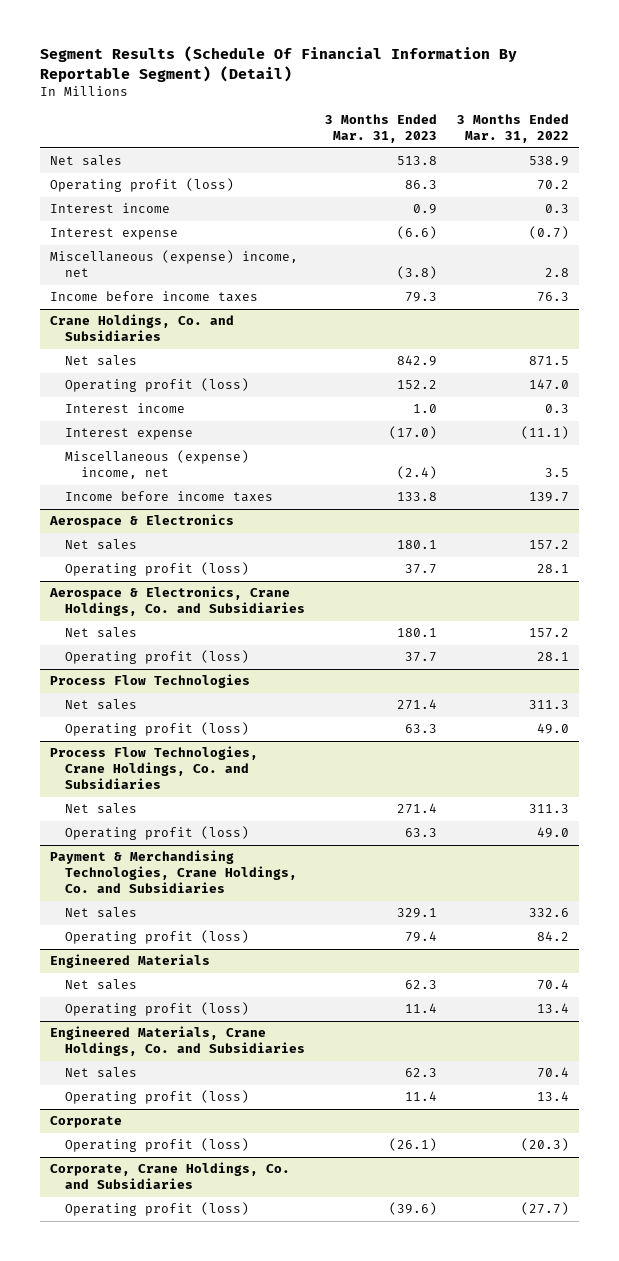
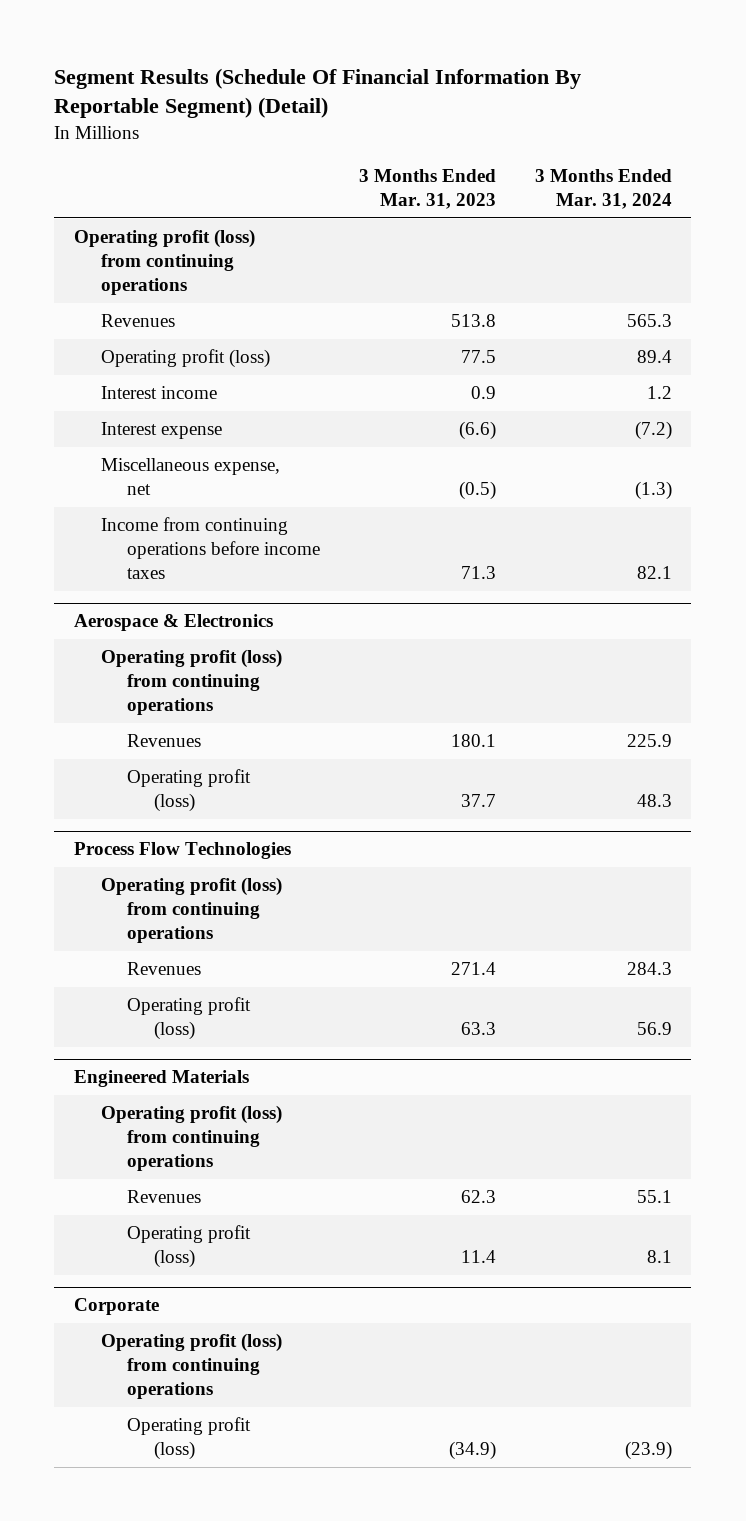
- | 3 Months Ended Mar. 31, 2023 | 3 Months Ended Mar. 31, 2022
+ | 3 Months Ended Mar. 31, 2023 | 3 Months Ended Mar. 31, 2024
- Net sales | 513.8 | 538.9
- Operating profit (loss) | 86.3 | 70.2
+ Operating profit (loss) from continuing operations
+ Revenues | 513.8 | 565.3
+ Operating profit (loss) | 77.5 | 89.4
- Miscellaneous (expense) income, net | (3.8) | 2.8
- Income before income taxes | 79.3 | 76.3
- Crane Holdings, Co. and Subsidiaries
- Net sales | 842.9 | 871.5
- Operating profit (loss) | 152.2 | 147.0
- Interest income | 1.0 | 0.3
- Interest expense | (17.0) | (11.1)
- Miscellaneous (expense) income, net | (2.4) | 3.5
- Income before income taxes | 133.8 | 139.7
+ Miscellaneous expense, net | (0.5) | (1.3)
+ Income from continuing operations before income taxes | 71.3 | 82.1
@ Aerospace & Electronics
- Net sales | 180.1 | 157.2
- Operating profit (loss) | 37.7 | 28.1
- Aerospace & Electronics, Crane Holdings, Co. and Subsidiaries
- Net sales | 180.1 | 157.2
@ Aerospace & Electronics
+ Operating profit (loss) from continuing operations
+ Revenues | 180.1 | 225.9
@ Process Flow Technologies
- Net sales | 271.4 | 311.3
- Operating profit (loss) | 63.3 | 49.0
- Process Flow Technologies, Crane Holdings, Co. and Subsidiaries
- Net sales | 271.4 | 311.3
@ Process Flow Technologies
+ Operating profit (loss) from continuing operations
+ Revenues | 271.4 | 284.3
- Payment & Merchandising Technologies, Crane Holdings, Co. and Subsidiaries
- Net sales | 329.1 | 332.6
- Operating profit (loss) | 79.4 | 84.2
@ Engineered Materials
- Net sales | 62.3 | 70.4
- Operating profit (loss) | 11.4 | 13.4
- Engineered Materials, Crane Holdings, Co. and Subsidiaries
- Net sales | 62.3 | 70.4
@ Engineered Materials
+ Operating profit (loss) from continuing operations
+ Revenues | 62.3 | 55.1
@ Corporate
- Operating profit (loss) | (26.1) | (20.3)
- Corporate, Crane Holdings, Co. and Subsidiaries
- Operating profit (loss) | (39.6) | (27.7)
@ Corporate
+ Operating profit (loss) from continuing operations
+ Operating profit (loss) | (34.9) | (23.9)

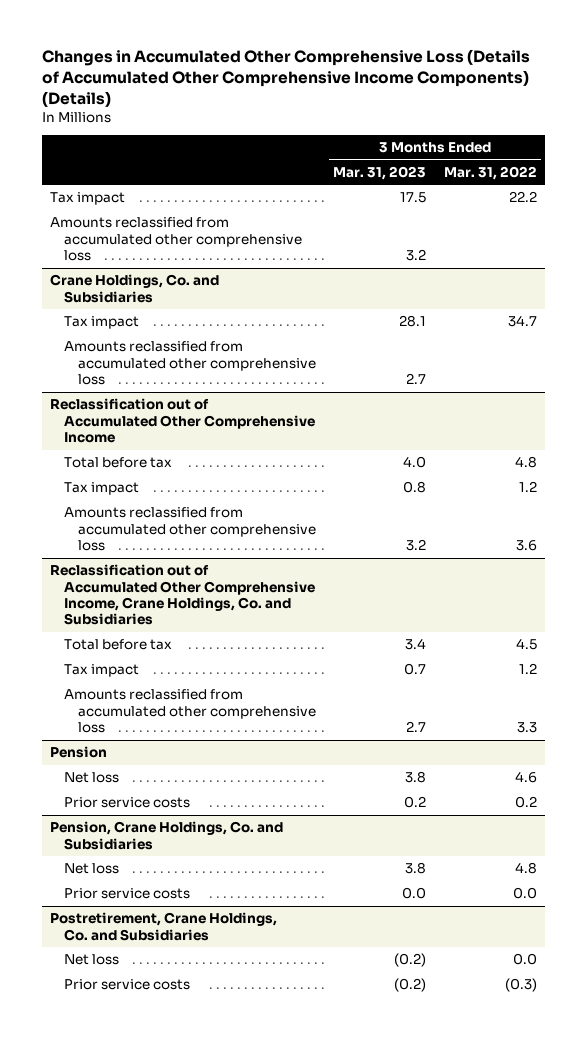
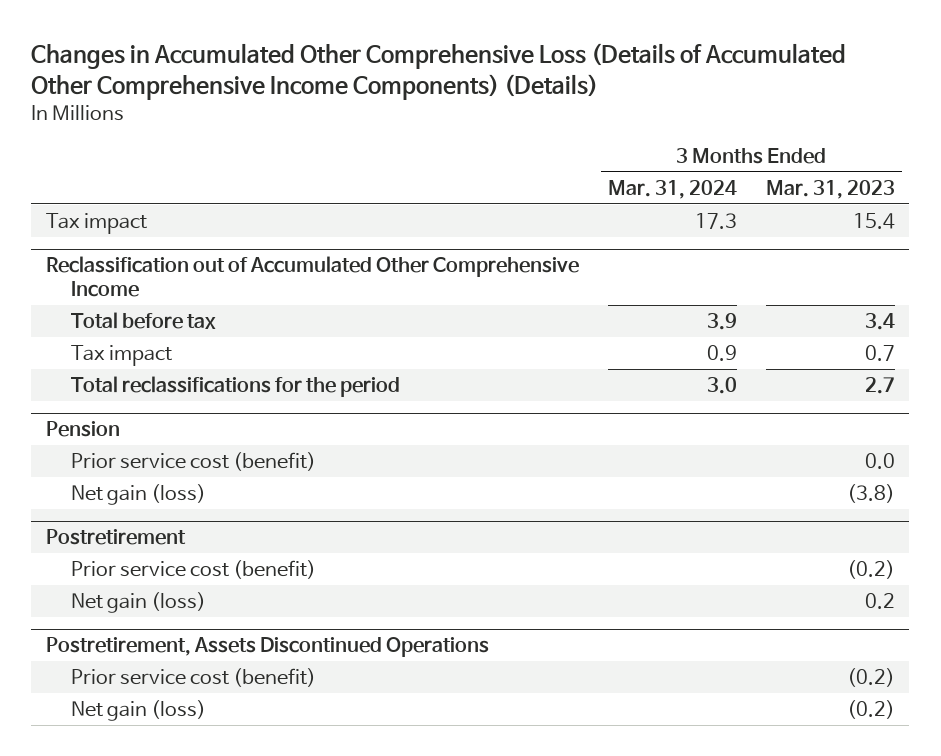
- | 3 Months Ended Mar. 31, 2023 | 3 Months Ended Mar. 31, 2022
+ | 3 Months Ended Mar. 31, 2024 | 3 Months Ended Mar. 31, 2023
- Tax impact | 17.5 | 22.2
- Amounts reclassified from accumulated other comprehensive loss | 3.2 |
- Crane Holdings, Co. and Subsidiaries
- Tax impact | 28.1 | 34.7
- Amounts reclassified from accumulated other comprehensive loss | 2.7 |
+ Tax impact | 17.3 | 15.4
@ Reclassification out of Accumulated Other Comprehensive Income
- Total before tax | 4.0 | 4.8
- Tax impact | 0.8 | 1.2
- Amounts reclassified from accumulated other comprehensive loss | 3.2 | 3.6
- Reclassification out of Accumulated Other Comprehensive Income, Crane Holdings, Co. and Subsidiaries
- Amounts reclassified from accumulated other comprehensive loss | 2.7 | 3.3
@ Reclassification out of Accumulated Other Comprehensive Income
+ Total reclassifications for the period | 3.0 | 2.7
@ Pension
- Net loss | 3.8 | 4.6
- Prior service costs | 0.2 | 0.2
- Pension, Crane Holdings, Co. and Subsidiaries
- Net loss | 3.8 | 4.8
- Prior service costs | 0.0 | 0.0
- Postretirement, Crane Holdings, Co. and Subsidiaries
- Net loss | (0.2) | 0.0
- Prior service costs | (0.2) | (0.3)
@ Pension
+ Prior service cost (benefit) | | 0.0
+ Net gain (loss) | | (3.8)
+ Postretirement
+ Prior service cost (benefit) | | (0.2)
+ Net gain (loss) | | 0.2
+ Postretirement, Assets Discontinued Operations
+ Prior service cost (benefit) | | (0.2)
+ Net gain (loss) | | (0.2)

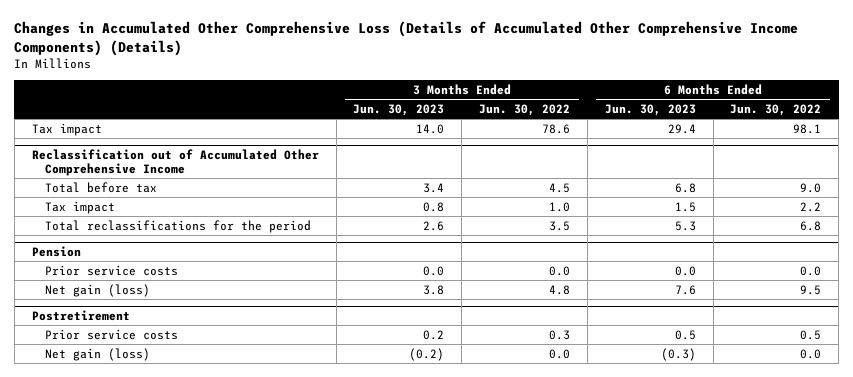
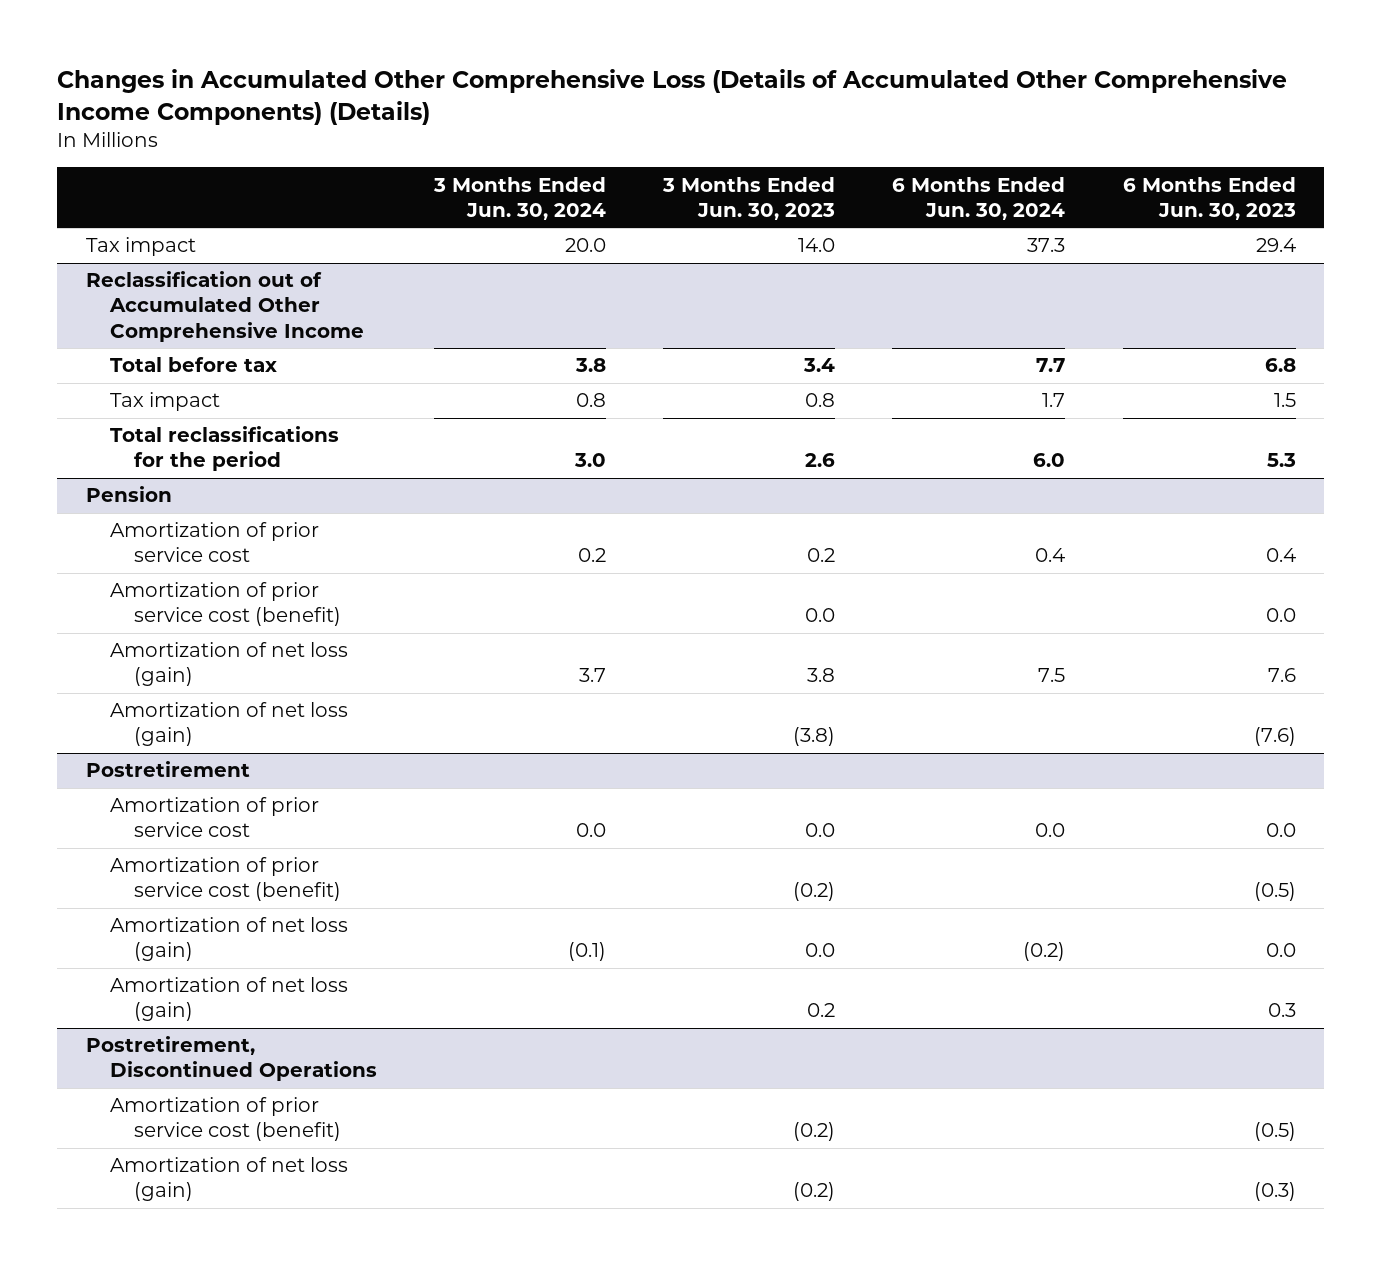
- | 3 Months Ended Jun. 30, 2023 | 3 Months Ended Jun. 30, 2022 | 6 Months Ended Jun. 30, 2023 | 6 Months Ended Jun. 30, 2022
+ | 3 Months Ended Jun. 30, 2024 | 3 Months Ended Jun. 30, 2023 | 6 Months Ended Jun. 30, 2024 | 6 Months Ended Jun. 30, 2023
@ Pension
- Prior service costs | 0.0 | 0.0 | 0.0 | 0.0
- Net gain (loss) | 3.8 | 4.8 | 7.6 | 9.5
+ Amortization of prior service cost | 0.2 | 0.2 | 0.4 | 0.4
+ Amortization of prior service cost (benefit) | | 0.0 | | 0.0
+ Amortization of net loss (gain) | 3.7 | 3.8 | 7.5 | 7.6
+ Amortization of net loss (gain) | | (3.8) | | (7.6)
@ Postretirement
- Prior service costs | 0.2 | 0.3 | 0.5 | 0.5
- Net gain (loss) | (0.2) | 0.0 | (0.3) | 0.0
+ Amortization of prior service cost | 0.0 | 0.0 | 0.0 | 0.0
+ Amortization of prior service cost (benefit) | | (0.2) | | (0.5)
+ Amortization of net loss (gain) | (0.1) | 0.0 | (0.2) | 0.0
+ Amortization of net loss (gain) | | 0.2 | | 0.3
+ Postretirement, Discontinued Operations
+ Amortization of prior service cost (benefit) | | (0.2) | | (0.5)
+ Amortization of net loss (gain) | | (0.2) | | (0.3)

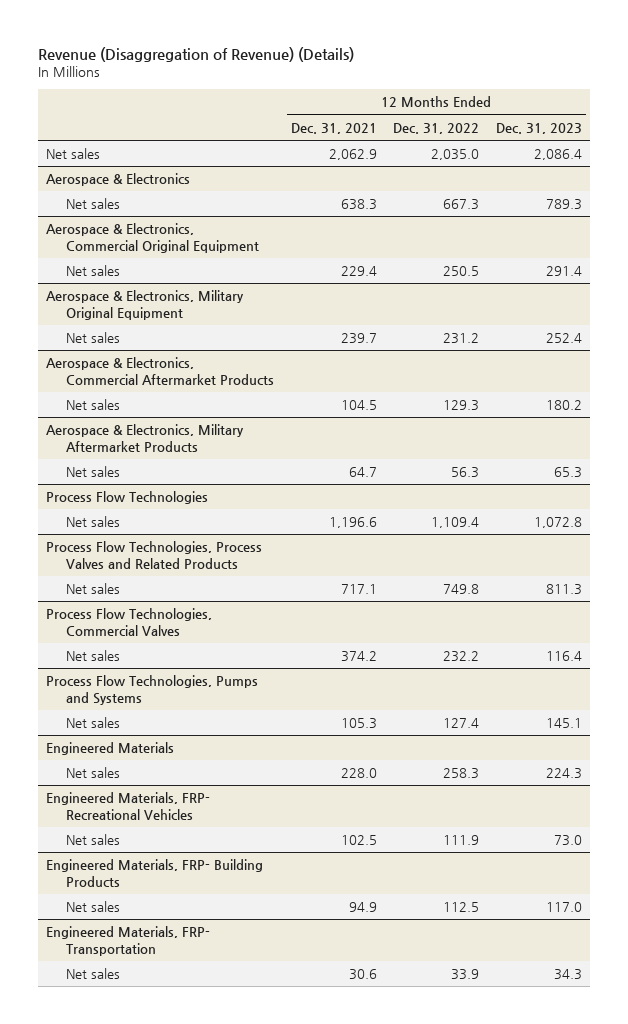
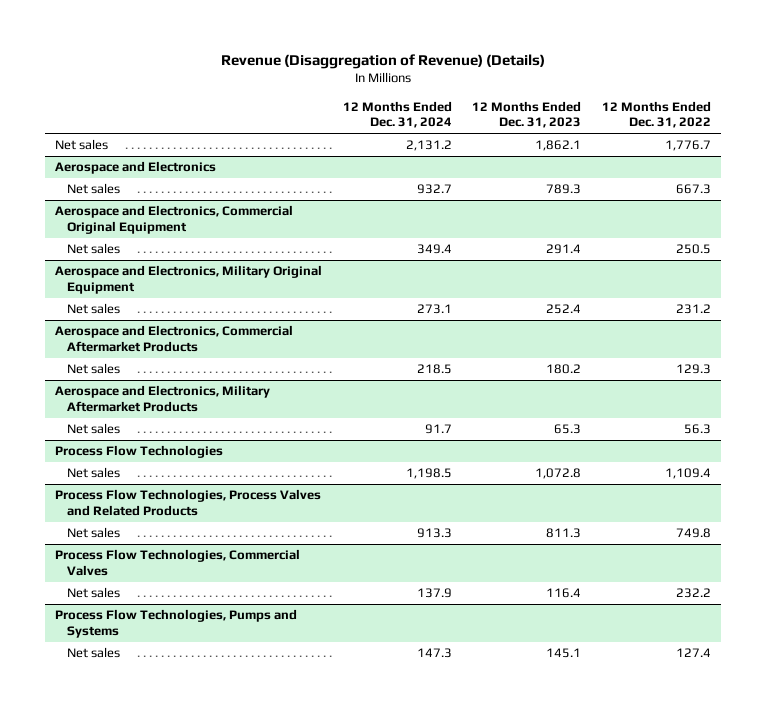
- | 12 Months Ended Dec. 31, 2021 | 12 Months Ended Dec. 31, 2022 | 12 Months Ended Dec. 31, 2023
+ | 12 Months Ended Dec. 31, 2024 | 12 Months Ended Dec. 31, 2023 | 12 Months Ended Dec. 31, 2022
- Net sales | 2,062.9 | 2,035.0 | 2,086.4
- Aerospace & Electronics
+ Net sales | 2,131.2 | 1,862.1 | 1,776.7
+ Aerospace and Electronics
- Aerospace & Electronics, Commercial Original Equipment
+ Aerospace and Electronics, Commercial Original Equipment
- Aerospace & Electronics, Military Original Equipment
+ Aerospace and Electronics, Military Original Equipment
- Aerospace & Electronics, Commercial Aftermarket Products
+ Aerospace and Electronics, Commercial Aftermarket Products
- Aerospace & Electronics, Military Aftermarket Products
+ Aerospace and Electronics, Military Aftermarket Products
- Engineered Materials
- Net sales | 228.0 | 258.3 | 224.3
- Engineered Materials, FRP- Recreational Vehicles
- Net sales | 102.5 | 111.9 | 73.0
- Engineered Materials, FRP- Building Products
- Net sales | 94.9 | 112.5 | 117.0
- Engineered Materials, FRP- Transportation
- Net sales | 30.6 | 33.9 | 34.3

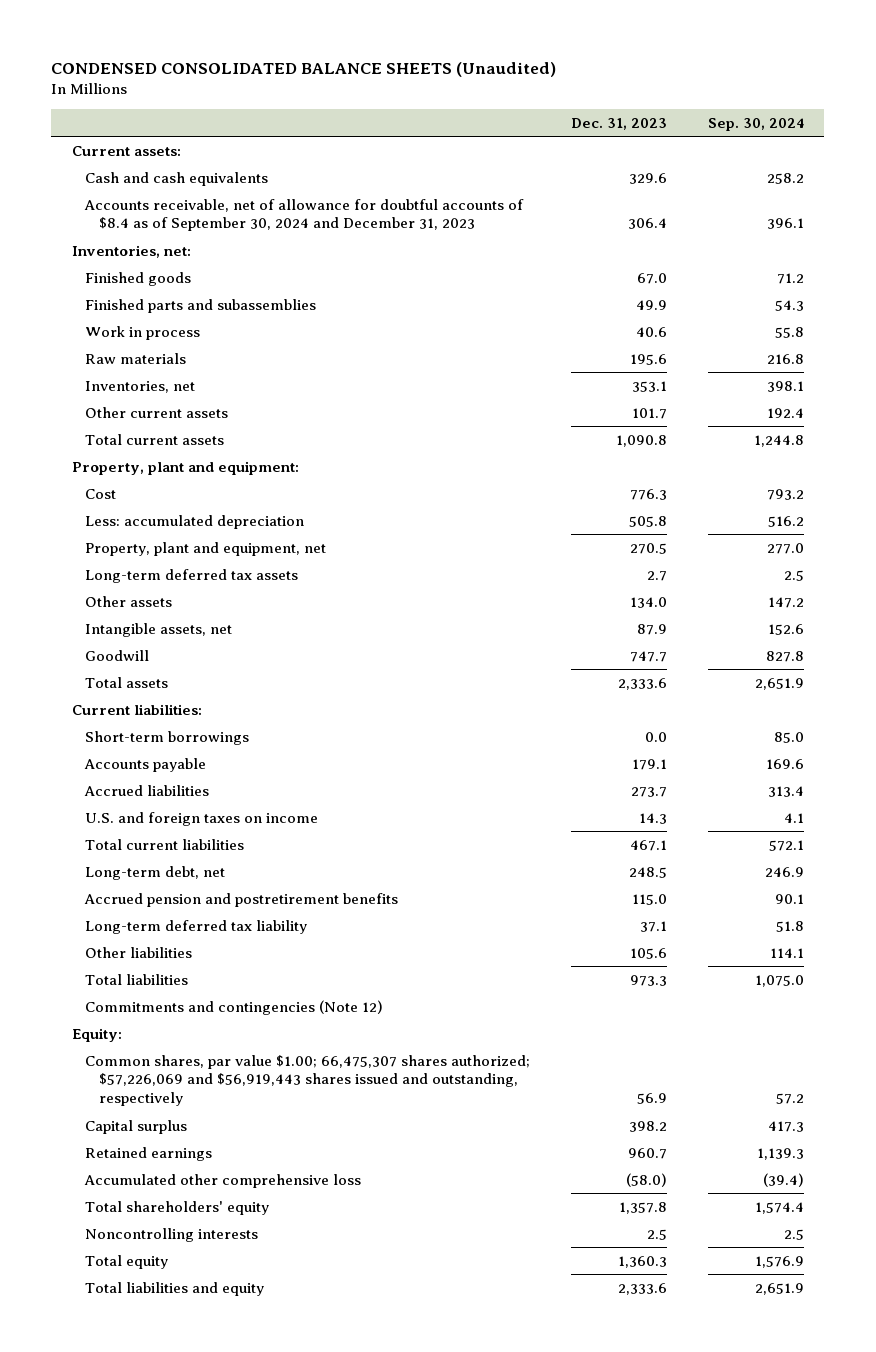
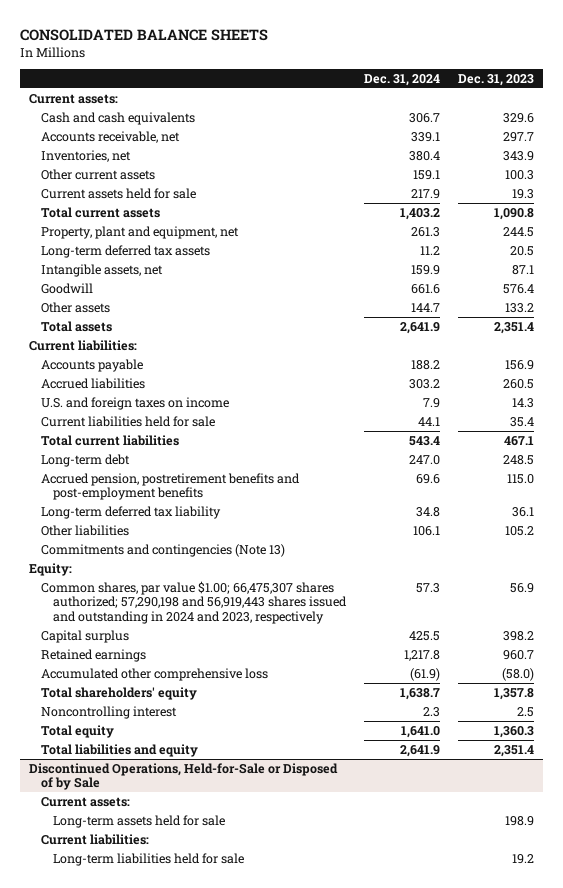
- CONDENSED CONSOLIDATED BALANCE SHEETS (Unaudited)
+ CONSOLIDATED BALANCE SHEETS
- | Dec. 31, 2023 | Sep. 30, 2024
+ | Dec. 31, 2024 | Dec. 31, 2023
- Accounts receivable, net of allowance for doubtful accounts of $8.4 as of September 30, 2024 and December 31, 2023 | 306.4 | 396.1
- Inventories, net:
- Finished goods | 67.0 | 71.2
- Finished parts and subassemblies | 49.9 | 54.3
- Work in process | 40.6 | 55.8
- Raw materials | 195.6 | 216.8
- Inventories, net | 353.1 | 398.1
- Other current assets | 101.7 | 192.4
+ Accounts receivable, net | 339.1 | 297.7
+ Inventories, net | 380.4 | 343.9
+ Other current assets | 159.1 | 100.3
+ Current assets held for sale | 217.9 | 19.3
- Property, plant and equipment:
- Cost | 776.3 | 793.2
- Less: accumulated depreciation | 505.8 | 516.2
- Property, plant and equipment, net | 270.5 | 277.0
- Long-term deferred tax assets | 2.7 | 2.5
- Other assets | 134.0 | 147.2
- Intangible assets, net | 87.9 | 152.6
- Goodwill | 747.7 | 827.8
- Total assets | 2,333.6 | 2,651.9
+ Property, plant and equipment, net | 261.3 | 244.5
+ Long-term deferred tax assets | 11.2 | 20.5
+ Intangible assets, net | 159.9 | 87.1
+ Goodwill | 661.6 | 576.4
+ Other assets | 144.7 | 133.2
+ Total assets | 2,641.9 | 2,351.4
- Short-term borrowings | 0.0 | 85.0
- Accounts payable | 179.1 | 169.6
- Accrued liabilities | 273.7 | 313.4
+ Accounts payable | 188.2 | 156.9
+ Accrued liabilities | 303.2 | 260.5
+ Current liabilities held for sale | 44.1 | 35.4
- Long-term debt, net | 248.5 | 246.9
- Accrued pension and postretirement benefits | 115.0 | 90.1
- Long-term deferred tax liability | 37.1 | 51.8
- Other liabilities | 105.6 | 114.1
- Total liabilities | 973.3 | 1,075.0
- Commitments and contingencies (Note 12)
+ Long-term debt | 247.0 | 248.5
+ Accrued pension, postretirement benefits and post-employment benefits | 69.6 | 115.0
+ Long-term deferred tax liability | 34.8 | 36.1
+ Other liabilities | 106.1 | 105.2
+ Commitments and contingencies (Note 13)
- Common shares, par value $1.00; 66,475,307 shares authorized; $57,226,069 and $56,919,443 shares issued and outstanding, respectively | 56.9 | 57.2
+ Common shares, par value $1.00; 66,475,307 shares authorized; 57,290,198 and 56,919,443 shares issued and outstanding in 2024 and 2023, respectively | 57.3 | 56.9
- Noncontrolling interests | 2.5 | 2.5
+ Noncontrolling interest | 2.3 | 2.5
- Total liabilities and equity | 2,333.6 | 2,651.9
+ Total liabilities and equity | 2,641.9 | 2,351.4
+ Discontinued Operations, Held-for-Sale or Disposed of by Sale
+ Current assets:
+ Long-term assets held for sale | | 198.9
+ Current liabilities:
+ Long-term liabilities held for sale | | 19.2

